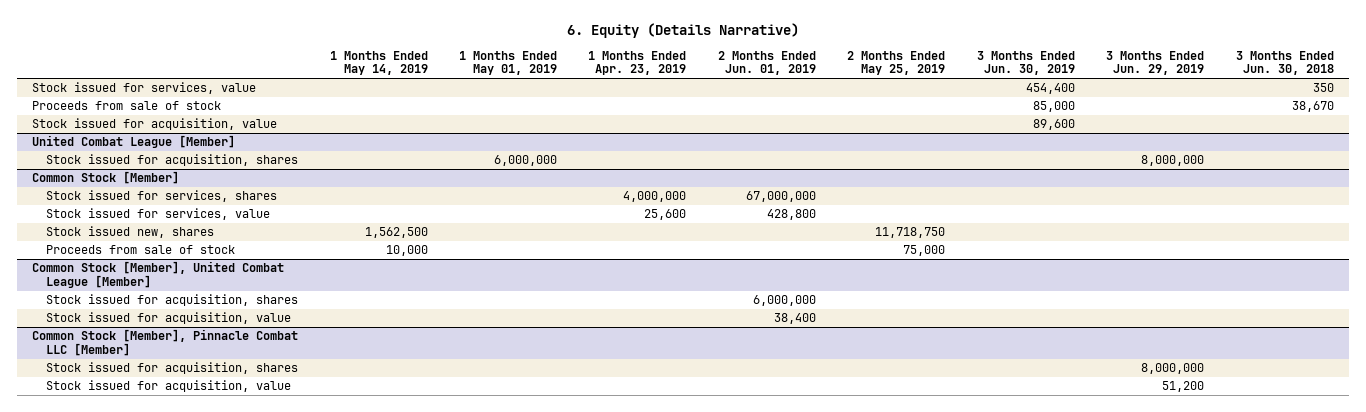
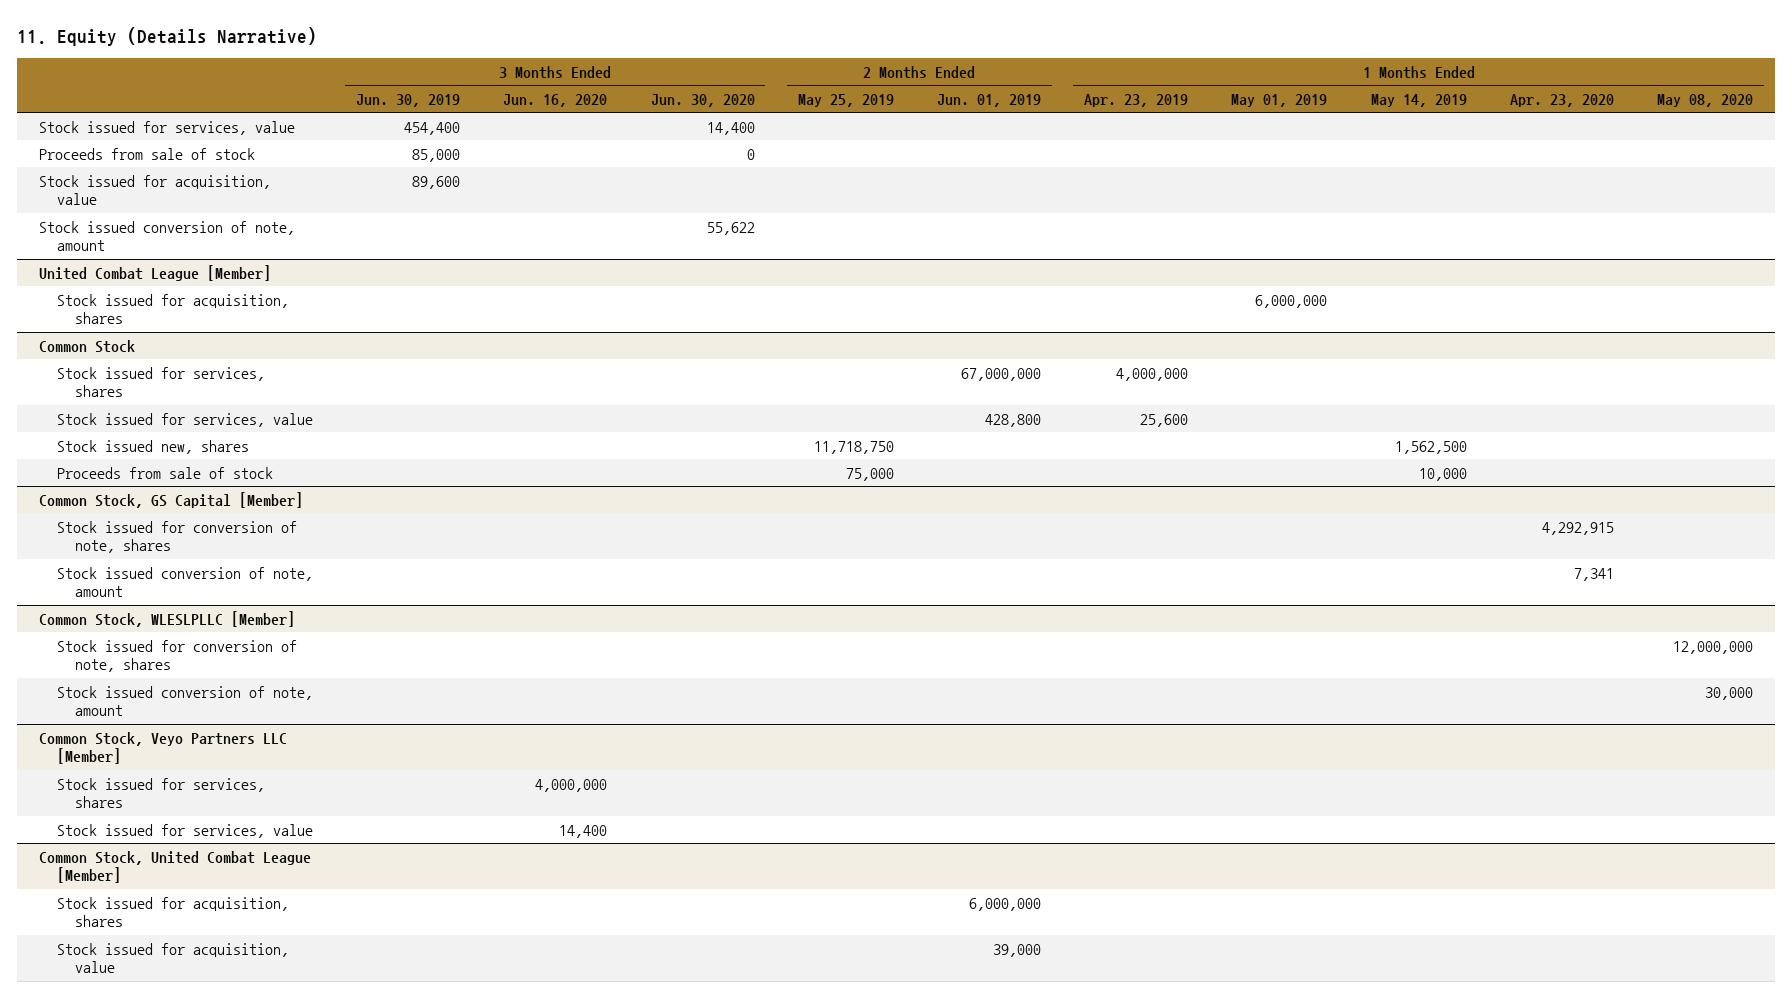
- 6. Equity (Details Narrative)
+ 11. Equity (Details Narrative)
- | 1 Months Ended May 14, 2019 | 1 Months Ended May 01, 2019 | 1 Months Ended Apr. 23, 2019 | 2 Months Ended Jun. 01, 2019 | 2 Months Ended May 25, 2019 | 3 Months Ended Jun. 30, 2019 | 3 Months Ended Jun. 29, 2019 | 3 Months Ended Jun. 30, 2018
+ | 3 Months Ended Jun. 30, 2019 | 3 Months Ended Jun. 16, 2020 | 3 Months Ended Jun. 30, 2020 | 2 Months Ended May 25, 2019 | 2 Months Ended Jun. 01, 2019 | 1 Months Ended Apr. 23, 2019 | 1 Months Ended May 01, 2019 | 1 Months Ended May 14, 2019 | 1 Months Ended Apr. 23, 2020 | 1 Months Ended May 08, 2020
+ Stock issued conversion of note, amount | | | 55,622 | | | | | | |
- Common Stock [Member]
+ Common Stock
- Common Stock [Member], United Combat League [Member]
+ Common Stock, GS Capital [Member]
+ Stock issued for conversion of note, shares | | | | | | | | | 4,292,915 |
+ Stock issued conversion of note, amount | | | | | | | | | 7,341 |
+ Common Stock, WLESLPLLC [Member]
+ Stock issued for conversion of note, shares | | | | | | | | | | 12,000,000
+ Stock issued conversion of note, amount | | | | | | | | | | 30,000
+ Common Stock, Veyo Partners LLC [Member]
+ Stock issued for services, shares | | 4,000,000 | | | | | | | |
+ Stock issued for services, value | | 14,400 | | | | | | | |
+ Common Stock, United Combat League [Member]
- Stock issued for acquisition, value | | | | 38,400 | | | |
- Common Stock [Member], Pinnacle Combat LLC [Member]
- Stock issued for acquisition, shares | | | | | | | 8,000,000 |
- Stock issued for acquisition, value | | | | | | | 51,200 |
+ Stock issued for acquisition, value | | | | | 39,000 | | | | |

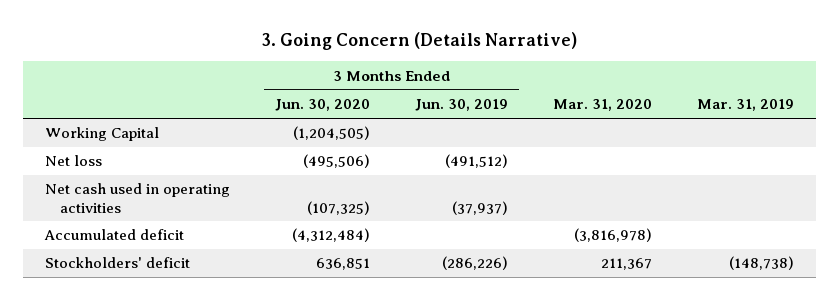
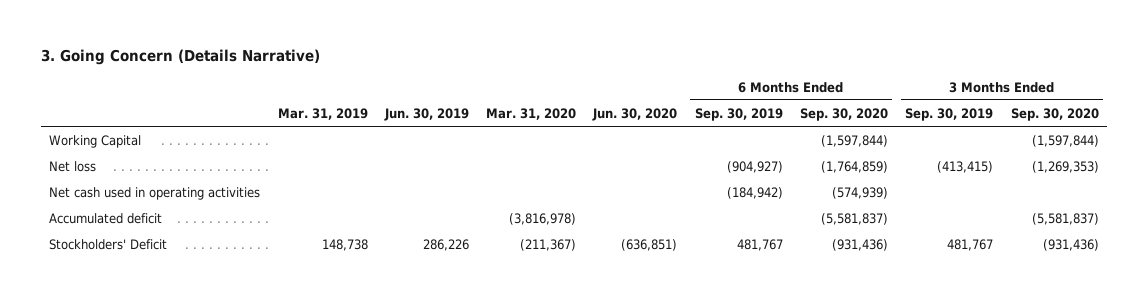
- | 3 Months Ended Jun. 30, 2020 | 3 Months Ended Jun. 30, 2019 | Mar. 31, 2020 | Mar. 31, 2019
+ | Mar. 31, 2019 | Jun. 30, 2019 | Mar. 31, 2020 | Jun. 30, 2020 | 6 Months Ended Sep. 30, 2019 | 6 Months Ended Sep. 30, 2020 | 3 Months Ended Sep. 30, 2019 | 3 Months Ended Sep. 30, 2020
- Stockholders' deficit | 636,851 | (286,226) | 211,367 | (148,738)
+ Stockholders' Deficit | 148,738 | 286,226 | (211,367) | (636,851) | 481,767 | (931,436) | 481,767 | (931,436)

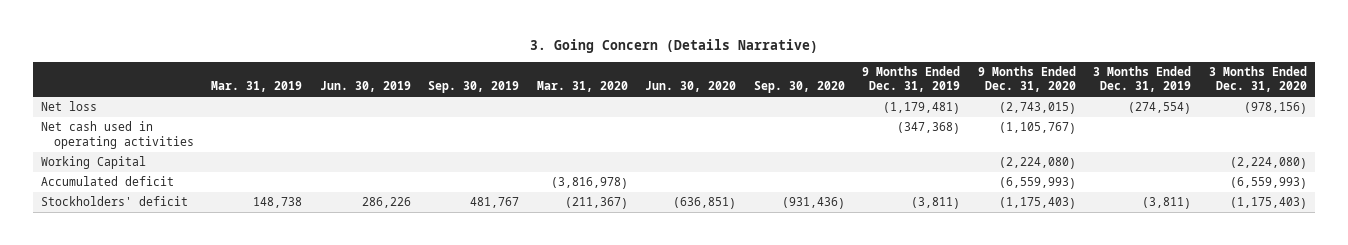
- | Mar. 31, 2019 | Jun. 30, 2019 | Mar. 31, 2020 | Jun. 30, 2020 | 6 Months Ended Sep. 30, 2019 | 6 Months Ended Sep. 30, 2020 | 3 Months Ended Sep. 30, 2019 | 3 Months Ended Sep. 30, 2020
+ | Mar. 31, 2019 | Jun. 30, 2019 | Sep. 30, 2019 | Mar. 31, 2020 | Jun. 30, 2020 | Sep. 30, 2020 | 9 Months Ended Dec. 31, 2019 | 9 Months Ended Dec. 31, 2020 | 3 Months Ended Dec. 31, 2019 | 3 Months Ended Dec. 31, 2020
moved down: Working Capital | | | | | | | | (2,224,080) | | (2,224,080)
- Stockholders' Deficit | 148,738 | 286,226 | (211,367) | (636,851) | 481,767 | (931,436) | 481,767 | (931,436)
+ Stockholders' deficit | 148,738 | 286,226 | 481,767 | (211,367) | (636,851) | (931,436) | (3,811) | (1,175,403) | (3,811) | (1,175,403)

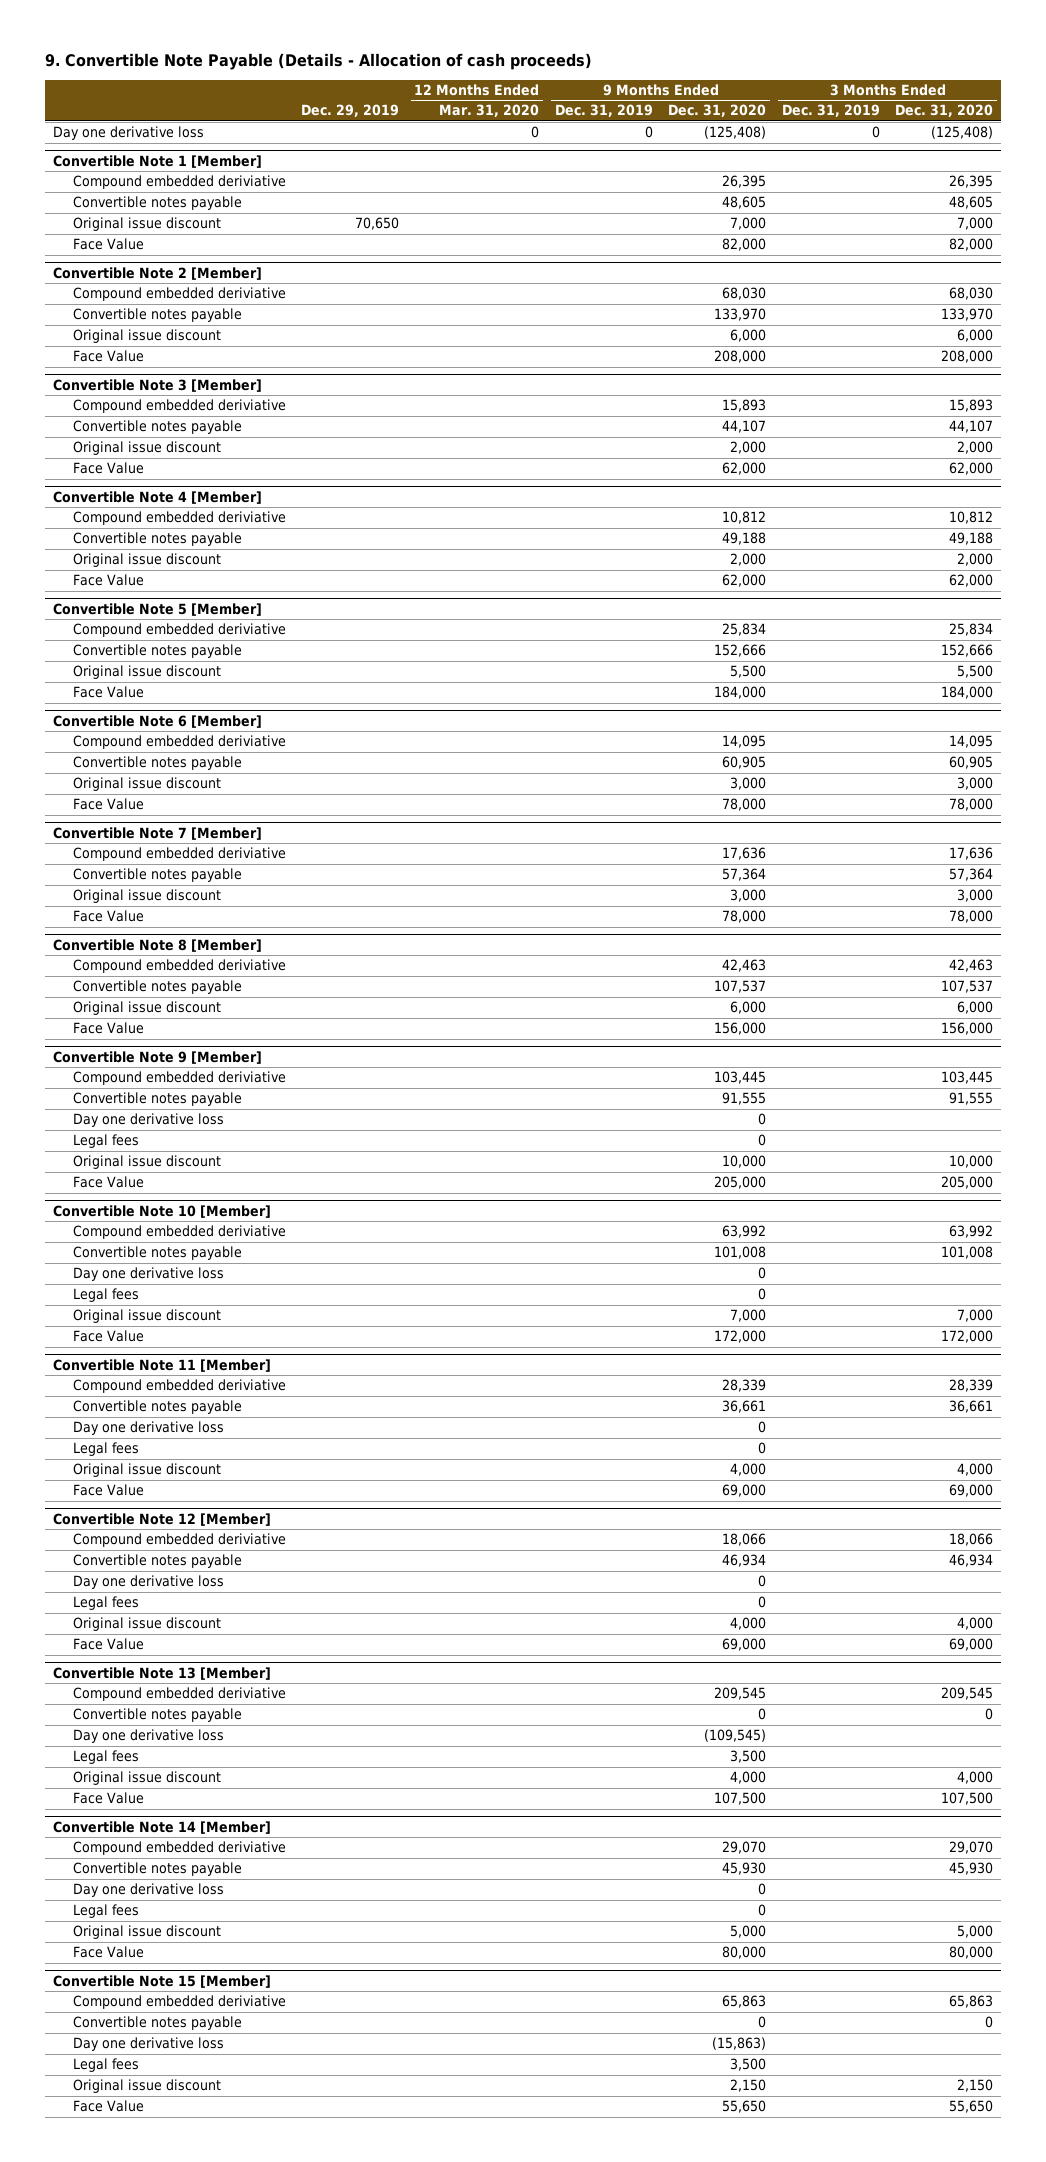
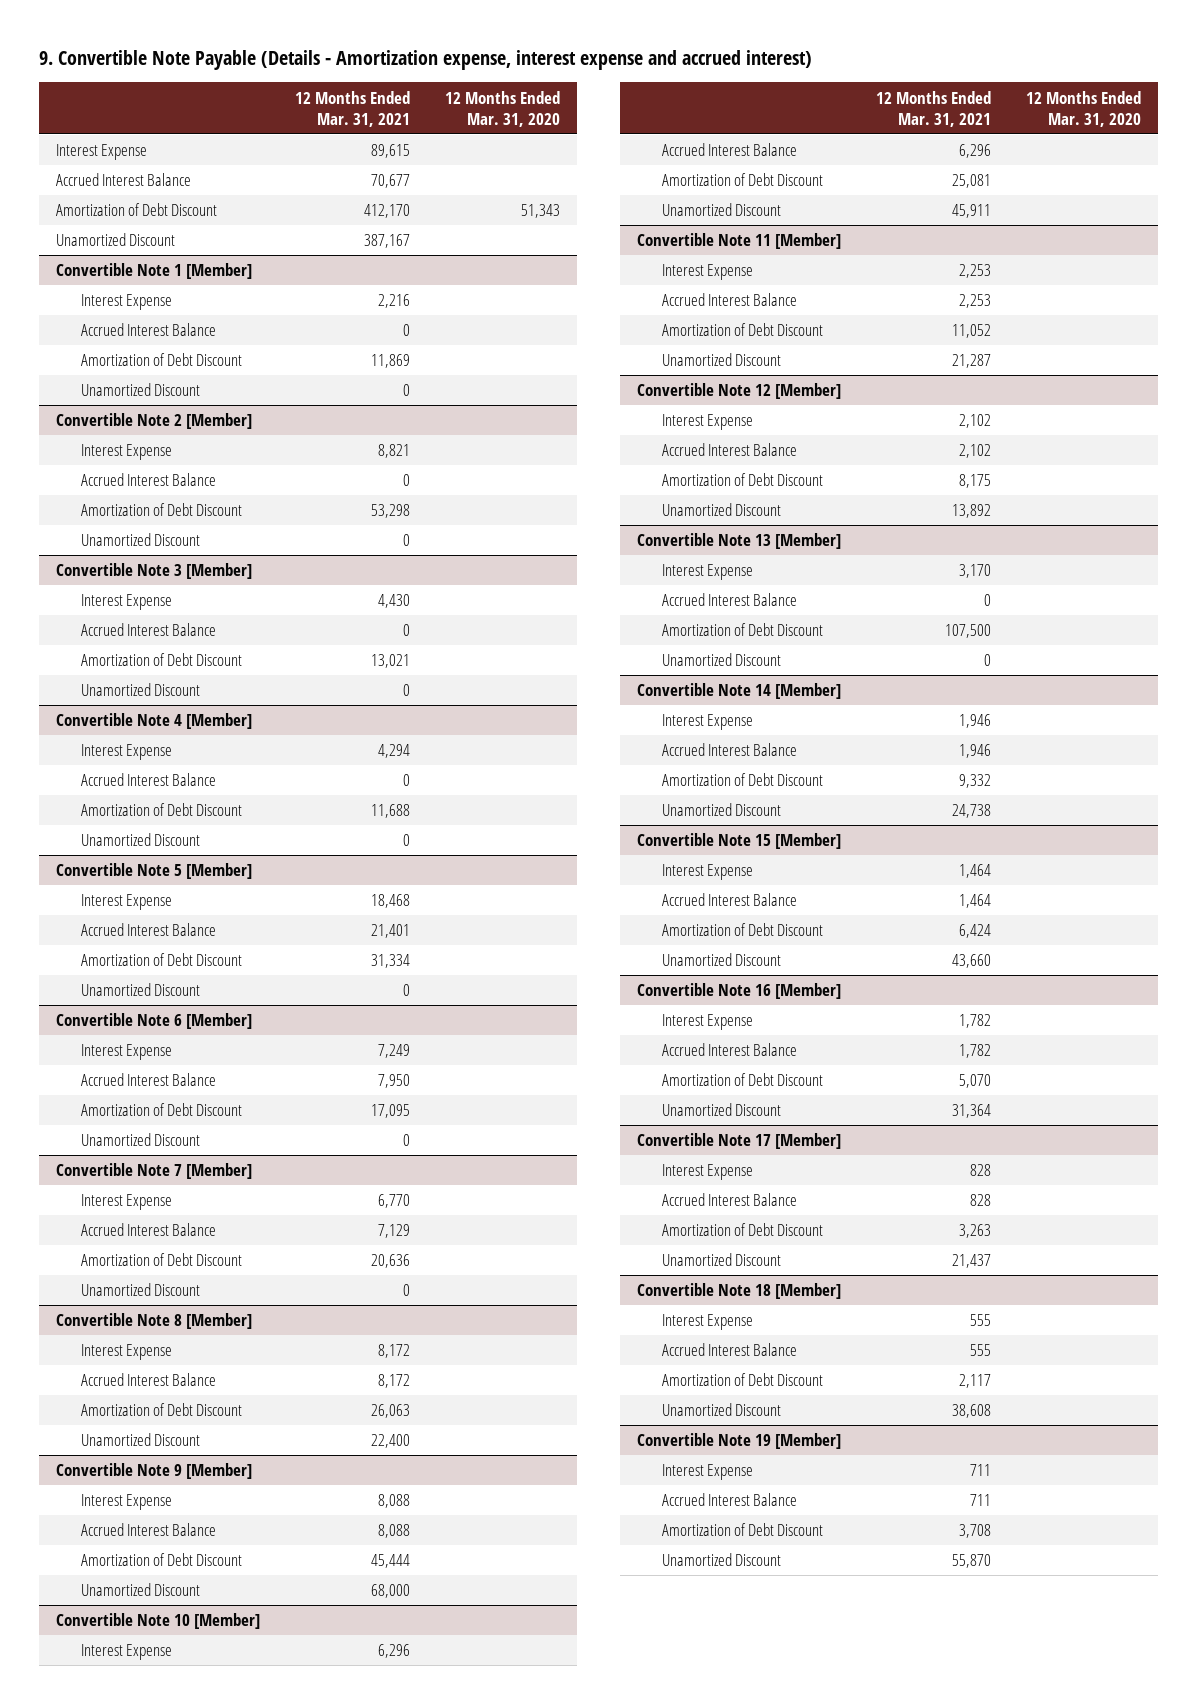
- 9. Convertible Note Payable (Details - Allocation of cash proceeds)
+ 9. Convertible Note Payable (Details - Amortization expense, interest expense and accrued interest)
- | Dec. 29, 2019 | 12 Months Ended Mar. 31, 2020 | 9 Months Ended Dec. 31, 2019 | 9 Months Ended Dec. 31, 2020 | 3 Months Ended Dec. 31, 2019 | 3 Months Ended Dec. 31, 2020
+ | 12 Months Ended Mar. 31, 2021 | 12 Months Ended Mar. 31, 2020
- Day one derivative loss | | 0 | 0 | (125,408) | 0 | (125,408)
+ Interest Expense | 89,615 |
+ Accrued Interest Balance | 70,677 |
+ Amortization of Debt Discount | 412,170 | 51,343
+ Unamortized Discount | 387,167 |
@ Convertible Note 1 [Member]
- Compound embedded deriviative | | | | 26,395 | | 26,395
- Convertible notes payable | | | | 48,605 | | 48,605
- Original issue discount | 70,650 | | | 7,000 | | 7,000
- Face Value | | | | 82,000 | | 82,000
+ Interest Expense | 2,216 |
+ Accrued Interest Balance | 0 |
+ Amortization of Debt Discount | 11,869 |
+ Unamortized Discount | 0 |
@ Convertible Note 2 [Member]
- Compound embedded deriviative | | | | 68,030 | | 68,030
- Convertible notes payable | | | | 133,970 | | 133,970
- Original issue discount | | | | 6,000 | | 6,000
- Face Value | | | | 208,000 | | 208,000
+ Interest Expense | 8,821 |
+ Accrued Interest Balance | 0 |
+ Amortization of Debt Discount | 53,298 |
+ Unamortized Discount | 0 |
@ Convertible Note 3 [Member]
- Compound embedded deriviative | | | | 15,893 | | 15,893
- Convertible notes payable | | | | 44,107 | | 44,107
- Original issue discount | | | | 2,000 | | 2,000
- Face Value | | | | 62,000 | | 62,000
+ Interest Expense | 4,430 |
+ Accrued Interest Balance | 0 |
+ Amortization of Debt Discount | 13,021 |
+ Unamortized Discount | 0 |
@ Convertible Note 4 [Member]
- Compound embedded deriviative | | | | 10,812 | | 10,812
- Convertible notes payable | | | | 49,188 | | 49,188
- Original issue discount | | | | 2,000 | | 2,000
- Face Value | | | | 62,000 | | 62,000
+ Interest Expense | 4,294 |
+ Accrued Interest Balance | 0 |
+ Amortization of Debt Discount | 11,688 |
+ Unamortized Discount | 0 |
@ Convertible Note 5 [Member]
- Compound embedded deriviative | | | | 25,834 | | 25,834
- Convertible notes payable | | | | 152,666 | | 152,666
- Original issue discount | | | | 5,500 | | 5,500
- Face Value | | | | 184,000 | | 184,000
+ Interest Expense | 18,468 |
+ Accrued Interest Balance | 21,401 |
+ Amortization of Debt Discount | 31,334 |
+ Unamortized Discount | 0 |
@ Convertible Note 6 [Member]
- Compound embedded deriviative | | | | 14,095 | | 14,095
- Convertible notes payable | | | | 60,905 | | 60,905
- Original issue discount | | | | 3,000 | | 3,000
- Face Value | | | | 78,000 | | 78,000
+ Interest Expense | 7,249 |
+ Accrued Interest Balance | 7,950 |
+ Amortization of Debt Discount | 17,095 |
+ Unamortized Discount | 0 |
@ Convertible Note 7 [Member]
- Compound embedded deriviative | | | | 17,636 | | 17,636
- Convertible notes payable | | | | 57,364 | | 57,364
- Original issue discount | | | | 3,000 | | 3,000
- Face Value | | | | 78,000 | | 78,000
+ Interest Expense | 6,770 |
+ Accrued Interest Balance | 7,129 |
+ Amortization of Debt Discount | 20,636 |
+ Unamortized Discount | 0 |
@ Convertible Note 8 [Member]
- Compound embedded deriviative | | | | 42,463 | | 42,463
- Convertible notes payable | | | | 107,537 | | 107,537
- Original issue discount | | | | 6,000 | | 6,000
- Face Value | | | | 156,000 | | 156,000
+ Interest Expense | 8,172 |
+ Accrued Interest Balance | 8,172 |
+ Amortization of Debt Discount | 26,063 |
+ Unamortized Discount | 22,400 |
@ Convertible Note 9 [Member]
- Compound embedded deriviative | | | | 103,445 | | 103,445
- Convertible notes payable | | | | 91,555 | | 91,555
- Day one derivative loss | | | | 0 | |
- Legal fees | | | | 0 | |
- Original issue discount | | | | 10,000 | | 10,000
- Face Value | | | | 205,000 | | 205,000
+ Interest Expense | 8,088 |
+ Accrued Interest Balance | 8,088 |
+ Amortization of Debt Discount | 45,444 |
+ Unamortized Discount | 68,000 |
@ Convertible Note 10 [Member]
- Compound embedded deriviative | | | | 63,992 | | 63,992
- Convertible notes payable | | | | 101,008 | | 101,008
- Day one derivative loss | | | | 0 | |
- Legal fees | | | | 0 | |
- Original issue discount | | | | 7,000 | | 7,000
- Face Value | | | | 172,000 | | 172,000
+ Interest Expense | 6,296 |
+ Accrued Interest Balance | 6,296 |
+ Amortization of Debt Discount | 25,081 |
+ Unamortized Discount | 45,911 |
@ Convertible Note 11 [Member]
- Compound embedded deriviative | | | | 28,339 | | 28,339
- Convertible notes payable | | | | 36,661 | | 36,661
- Day one derivative loss | | | | 0 | |
- Legal fees | | | | 0 | |
- Original issue discount | | | | 4,000 | | 4,000
- Face Value | | | | 69,000 | | 69,000
+ Interest Expense | 2,253 |
+ Accrued Interest Balance | 2,253 |
+ Amortization of Debt Discount | 11,052 |
+ Unamortized Discount | 21,287 |
@ Convertible Note 12 [Member]
- Compound embedded deriviative | | | | 18,066 | | 18,066
- Convertible notes payable | | | | 46,934 | | 46,934
- Day one derivative loss | | | | 0 | |
- Legal fees | | | | 0 | |
- Original issue discount | | | | 4,000 | | 4,000
- Face Value | | | | 69,000 | | 69,000
+ Interest Expense | 2,102 |
+ Accrued Interest Balance | 2,102 |
+ Amortization of Debt Discount | 8,175 |
+ Unamortized Discount | 13,892 |
@ Convertible Note 13 [Member]
- Compound embedded deriviative | | | | 209,545 | | 209,545
- Convertible notes payable | | | | 0 | | 0
- Day one derivative loss | | | | (109,545) | |
- Legal fees | | | | 3,500 | |
- Original issue discount | | | | 4,000 | | 4,000
- Face Value | | | | 107,500 | | 107,500
+ Interest Expense | 3,170 |
+ Accrued Interest Balance | 0 |
+ Amortization of Debt Discount | 107,500 |
+ Unamortized Discount | 0 |
@ Convertible Note 14 [Member]
- Compound embedded deriviative | | | | 29,070 | | 29,070
- Convertible notes payable | | | | 45,930 | | 45,930
- Day one derivative loss | | | | 0 | |
- Legal fees | | | | 0 | |
- Original issue discount | | | | 5,000 | | 5,000
- Face Value | | | | 80,000 | | 80,000
+ Interest Expense | 1,946 |
+ Accrued Interest Balance | 1,946 |
+ Amortization of Debt Discount | 9,332 |
+ Unamortized Discount | 24,738 |
@ Convertible Note 15 [Member]
- Compound embedded deriviative | | | | 65,863 | | 65,863
- Convertible notes payable | | | | 0 | | 0
- Day one derivative loss | | | | (15,863) | |
- Legal fees | | | | 3,500 | |
- Original issue discount | | | | 2,150 | | 2,150
- Face Value | | | | 55,650 | | 55,650
+ Interest Expense | 1,464 |
+ Accrued Interest Balance | 1,464 |
+ Amortization of Debt Discount | 6,424 |
+ Unamortized Discount | 43,660 |
+ Convertible Note 16 [Member]
+ Interest Expense | 1,782 |
+ Accrued Interest Balance | 1,782 |
+ Amortization of Debt Discount | 5,070 |
+ Unamortized Discount | 31,364 |
+ Convertible Note 17 [Member]
+ Interest Expense | 828 |
+ Accrued Interest Balance | 828 |
+ Amortization of Debt Discount | 3,263 |
+ Unamortized Discount | 21,437 |
+ Convertible Note 18 [Member]
+ Interest Expense | 555 |
+ Accrued Interest Balance | 555 |
+ Amortization of Debt Discount | 2,117 |
+ Unamortized Discount | 38,608 |
+ Convertible Note 19 [Member]
+ Interest Expense | 711 |
+ Accrued Interest Balance | 711 |
+ Amortization of Debt Discount | 3,708 |
+ Unamortized Discount | 55,870 |

